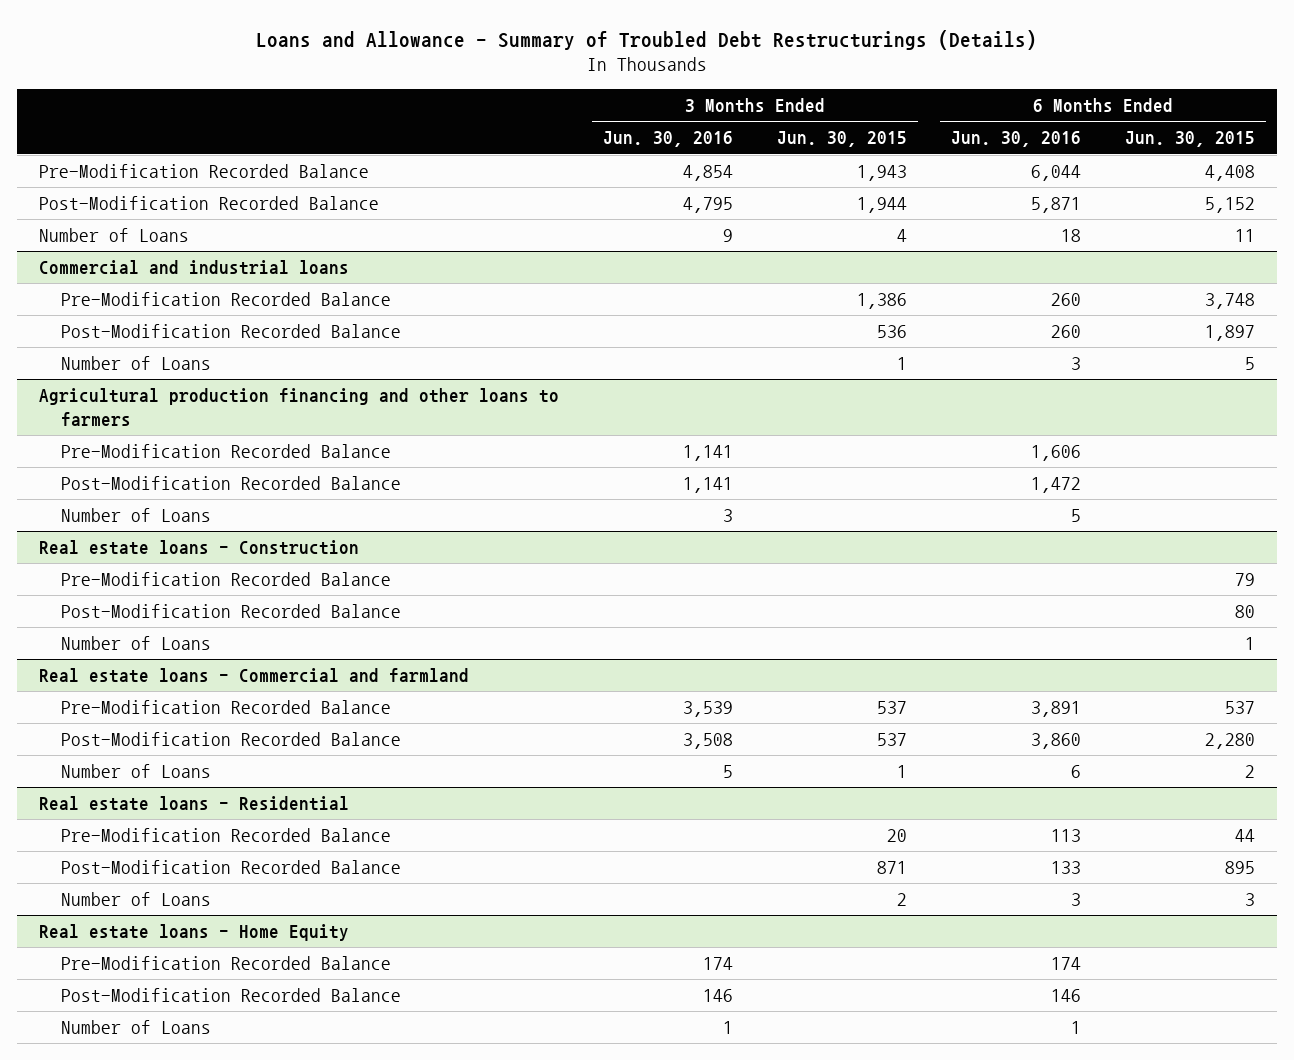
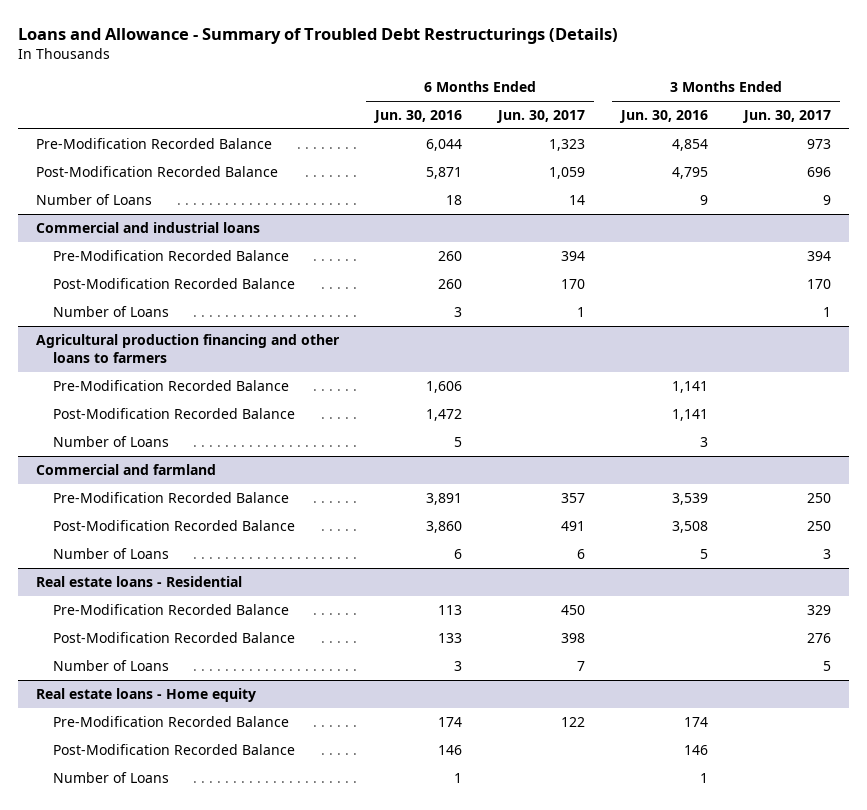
- | 3 Months Ended Jun. 30, 2016 | 3 Months Ended Jun. 30, 2015 | 6 Months Ended Jun. 30, 2016 | 6 Months Ended Jun. 30, 2015
+ | 6 Months Ended Jun. 30, 2016 | 6 Months Ended Jun. 30, 2017 | 3 Months Ended Jun. 30, 2016 | 3 Months Ended Jun. 30, 2017
- Real estate loans - Construction
- Pre-Modification Recorded Balance | | | | 79
- Post-Modification Recorded Balance | | | | 80
- Number of Loans | | | | 1
- Real estate loans - Commercial and farmland
+ Commercial and farmland
- Real estate loans - Home Equity
+ Real estate loans - Home equity

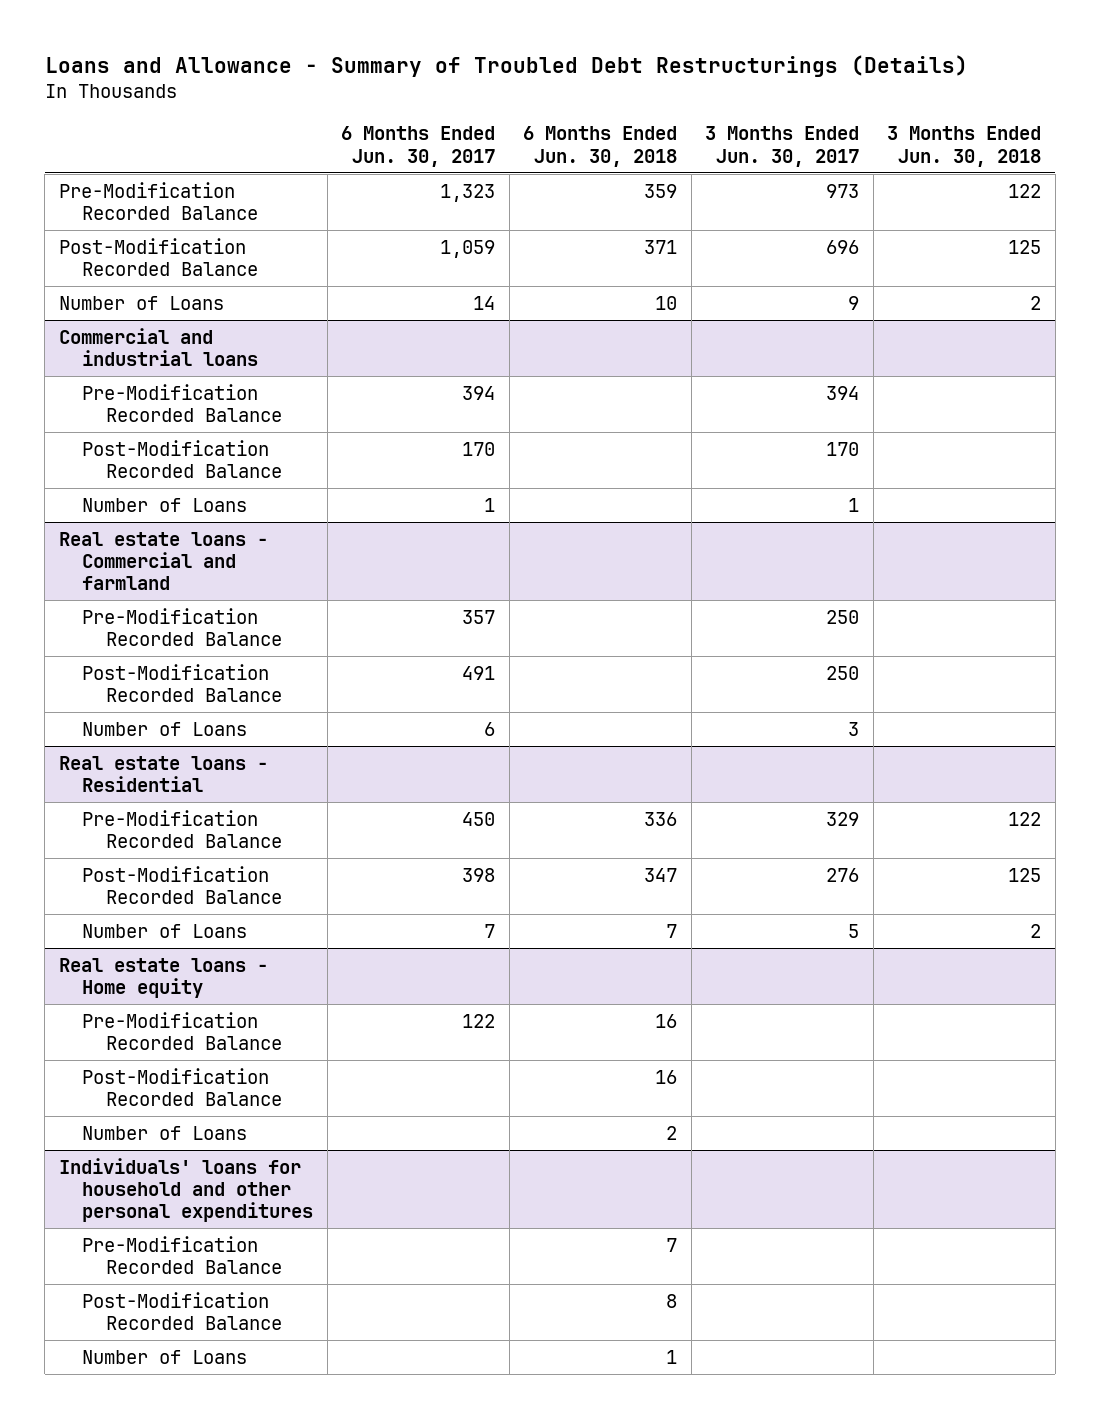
- | 6 Months Ended Jun. 30, 2016 | 6 Months Ended Jun. 30, 2017 | 3 Months Ended Jun. 30, 2016 | 3 Months Ended Jun. 30, 2017
+ | 6 Months Ended Jun. 30, 2017 | 6 Months Ended Jun. 30, 2018 | 3 Months Ended Jun. 30, 2017 | 3 Months Ended Jun. 30, 2018
- Agricultural production financing and other loans to farmers
- Pre-Modification Recorded Balance | 1,606 | | 1,141 |
- Post-Modification Recorded Balance | 1,472 | | 1,141 |
- Number of Loans | 5 | | 3 |
- Commercial and farmland
+ Real estate loans - Commercial and farmland
+ Individuals' loans for household and other personal expenditures
+ Pre-Modification Recorded Balance | | 7 | |
+ Post-Modification Recorded Balance | | 8 | |
+ Number of Loans | | 1 | |

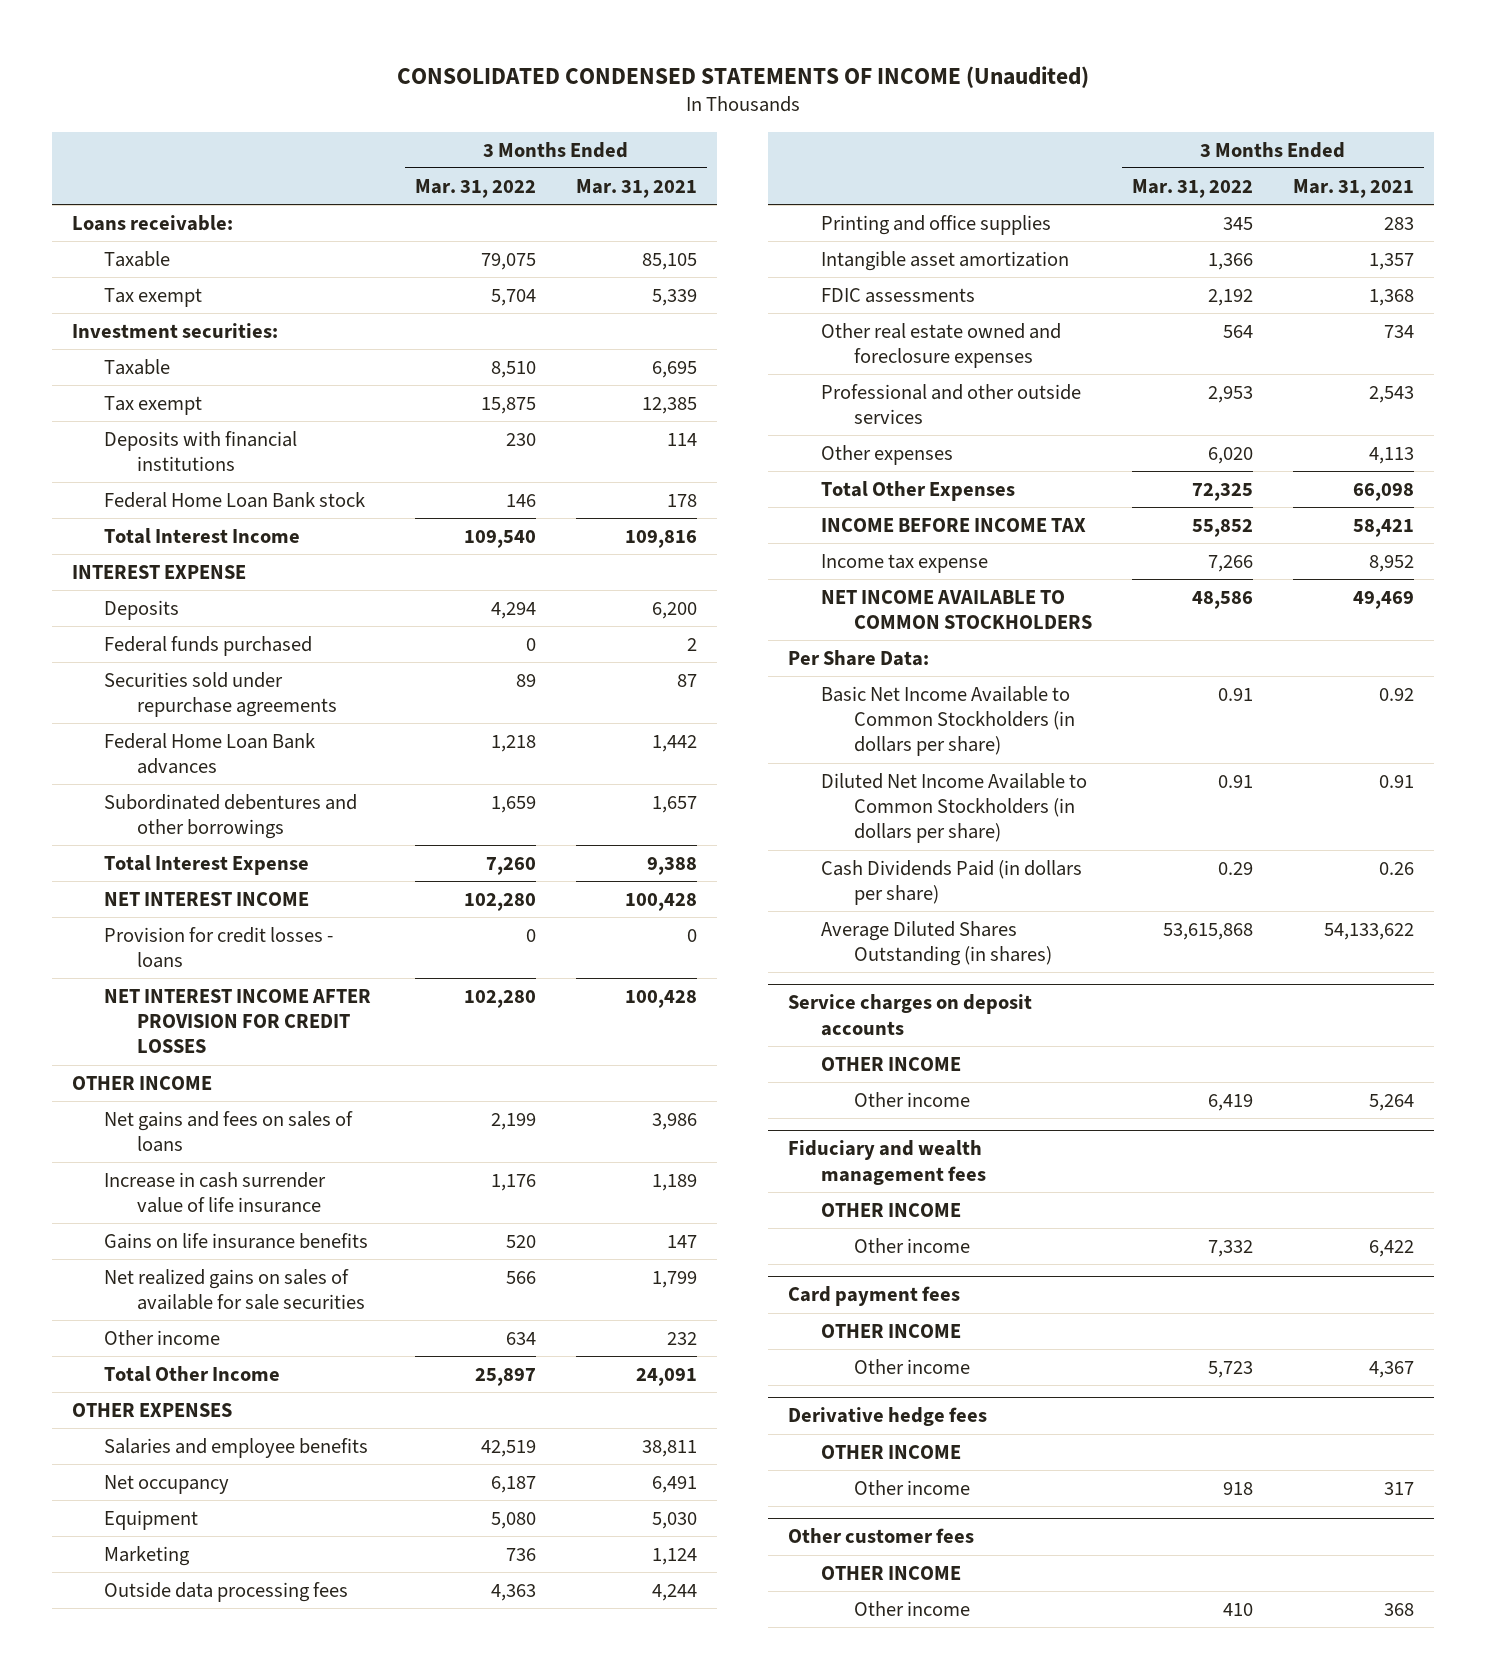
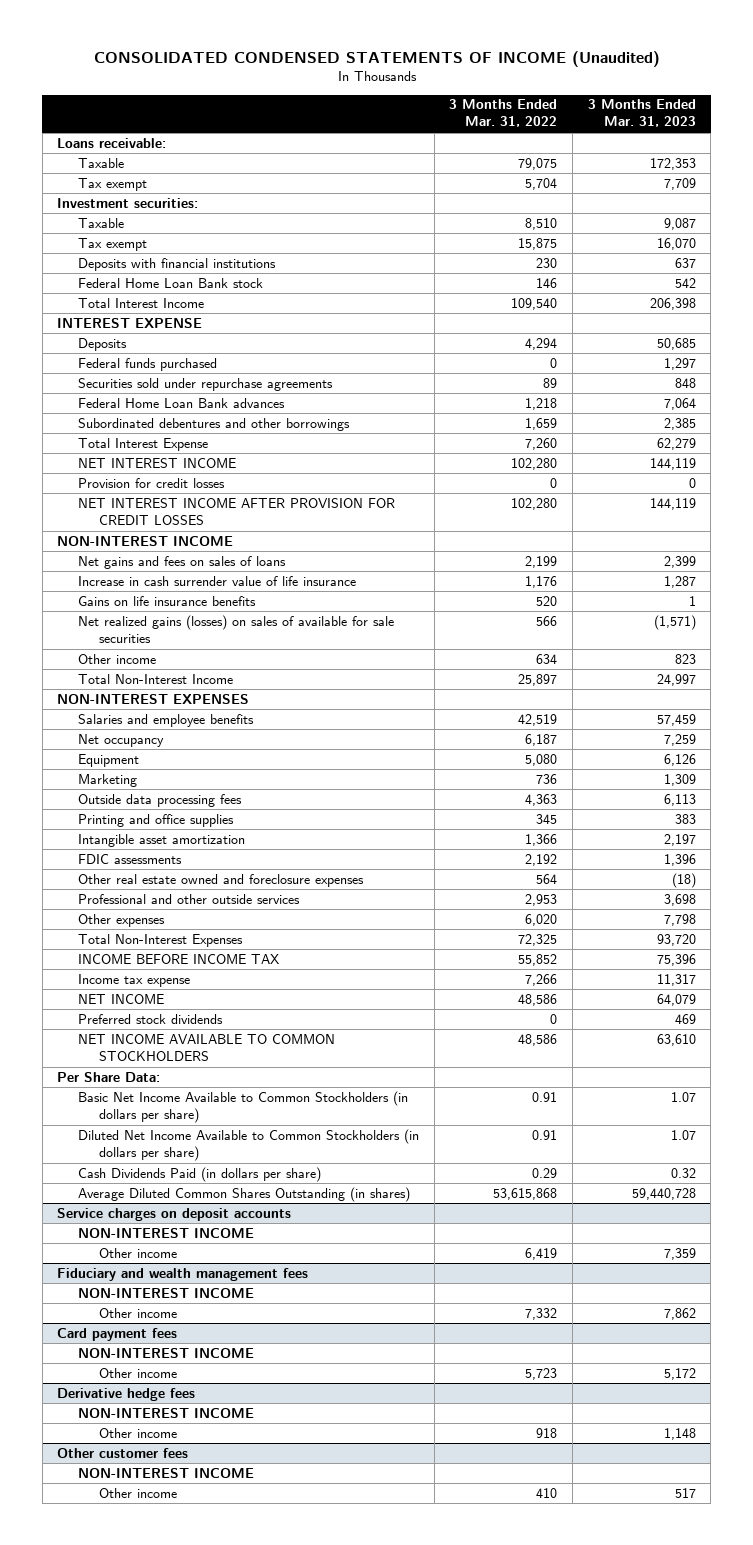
- | 3 Months Ended Mar. 31, 2022 | 3 Months Ended Mar. 31, 2021
+ | 3 Months Ended Mar. 31, 2022 | 3 Months Ended Mar. 31, 2023
- Provision for credit losses - loans | 0 | 0
+ Provision for credit losses | 0 | 0
- OTHER INCOME
+ NON-INTEREST INCOME
- Net realized gains on sales of available for sale securities | 566 | 1,799
+ Net realized gains (losses) on sales of available for sale securities | 566 | (1,571)
- Total Other Income | 25,897 | 24,091
- OTHER EXPENSES
+ Total Non-Interest Income | 25,897 | 24,997
+ NON-INTEREST EXPENSES
- Total Other Expenses | 72,325 | 66,098
+ Total Non-Interest Expenses | 72,325 | 93,720
+ NET INCOME | 48,586 | 64,079
+ Preferred stock dividends | 0 | 469
- Average Diluted Shares Outstanding (in shares) | 53,615,868 | 54,133,622
+ Average Diluted Common Shares Outstanding (in shares) | 53,615,868 | 59,440,728
@ Service charges on deposit accounts
- OTHER INCOME
+ NON-INTEREST INCOME
@ Fiduciary and wealth management fees
- OTHER INCOME
+ NON-INTEREST INCOME
@ Card payment fees
- OTHER INCOME
+ NON-INTEREST INCOME
@ Derivative hedge fees
- OTHER INCOME
+ NON-INTEREST INCOME
@ Other customer fees
- OTHER INCOME
+ NON-INTEREST INCOME

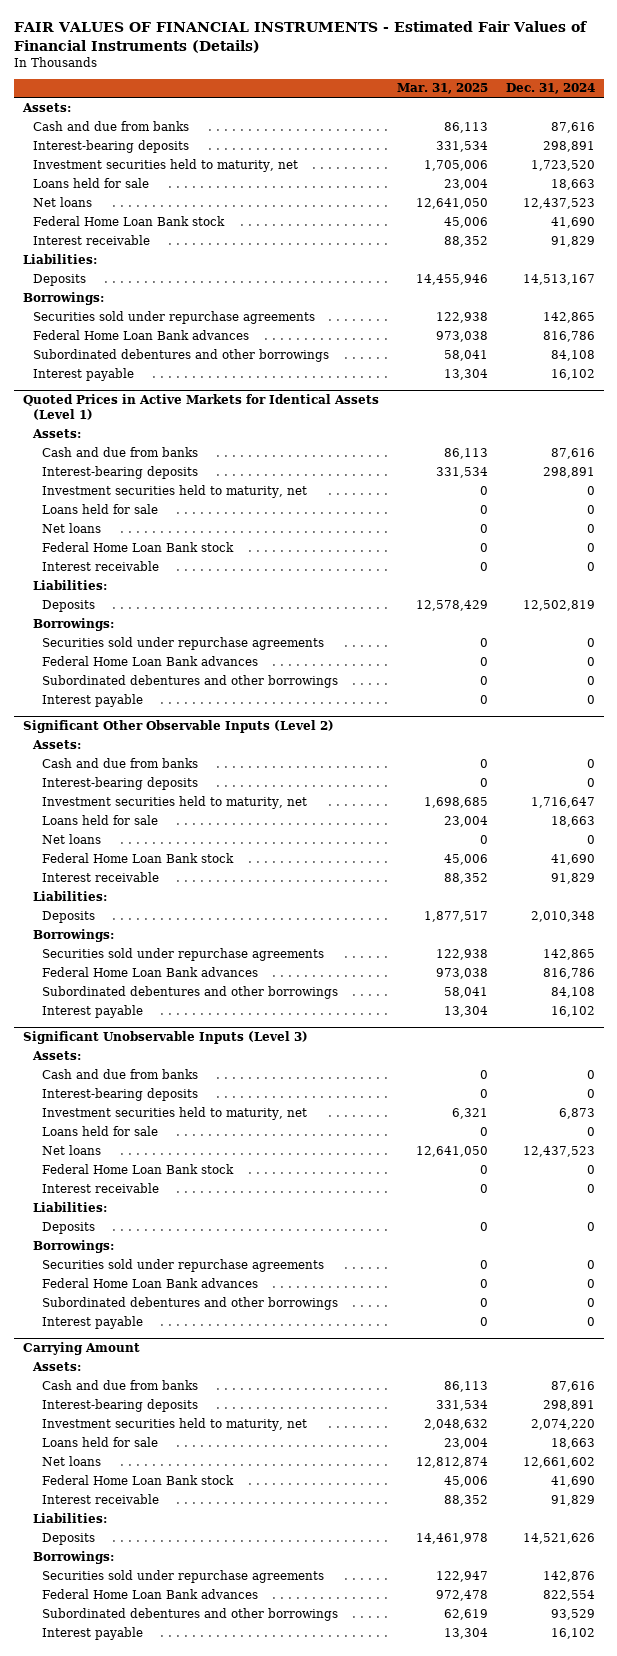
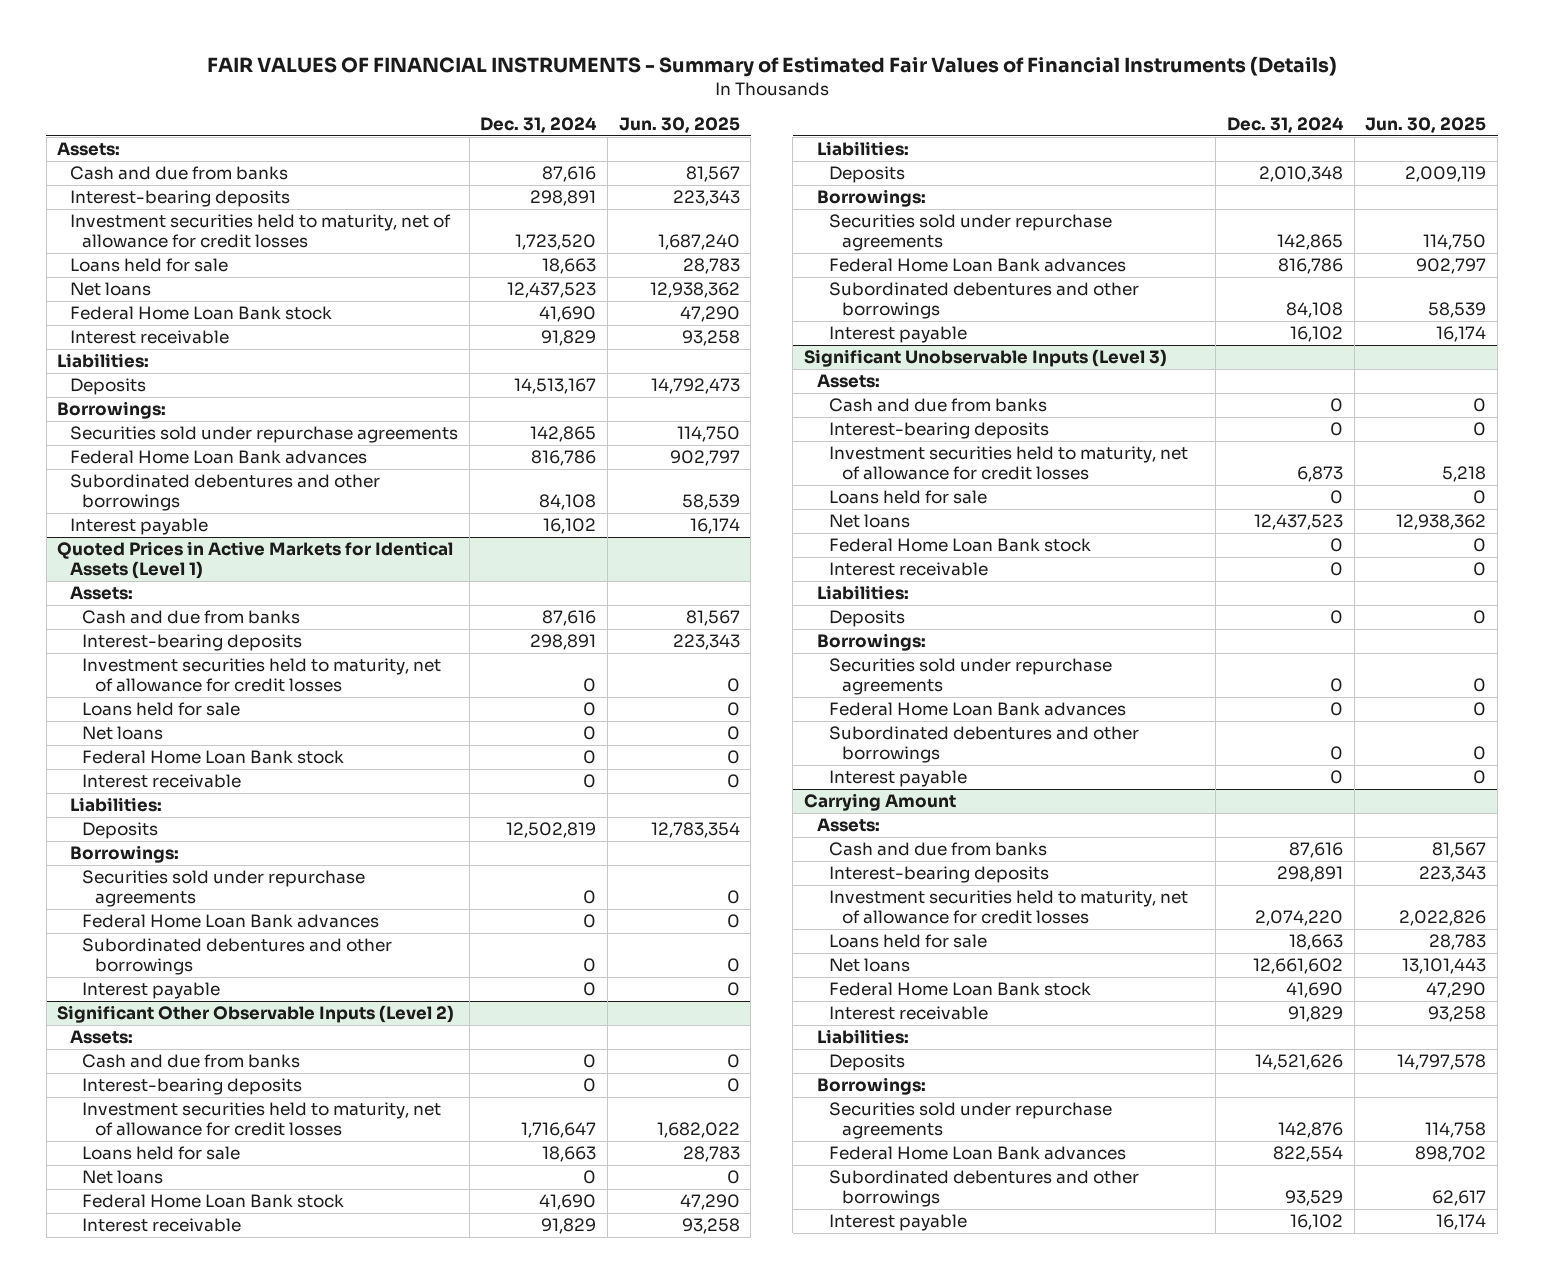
- FAIR VALUES OF FINANCIAL INSTRUMENTS - Estimated Fair Values of Financial Instruments (Details)
+ FAIR VALUES OF FINANCIAL INSTRUMENTS - Summary of Estimated Fair Values of Financial Instruments (Details)
- | Mar. 31, 2025 | Dec. 31, 2024
+ | Dec. 31, 2024 | Jun. 30, 2025
- Investment securities held to maturity, net | 1,705,006 | 1,723,520
+ Investment securities held to maturity, net of allowance for credit losses | 1,723,520 | 1,687,240
@ Quoted Prices in Active Markets for Identical Assets (Level 1)
- Investment securities held to maturity, net | 0 | 0
+ Investment securities held to maturity, net of allowance for credit losses | 0 | 0
@ Significant Other Observable Inputs (Level 2)
- Investment securities held to maturity, net | 1,698,685 | 1,716,647
+ Investment securities held to maturity, net of allowance for credit losses | 1,716,647 | 1,682,022
@ Significant Unobservable Inputs (Level 3)
- Investment securities held to maturity, net | 6,321 | 6,873
+ Investment securities held to maturity, net of allowance for credit losses | 6,873 | 5,218
@ Carrying Amount
- Investment securities held to maturity, net | 2,048,632 | 2,074,220
+ Investment securities held to maturity, net of allowance for credit losses | 2,074,220 | 2,022,826

